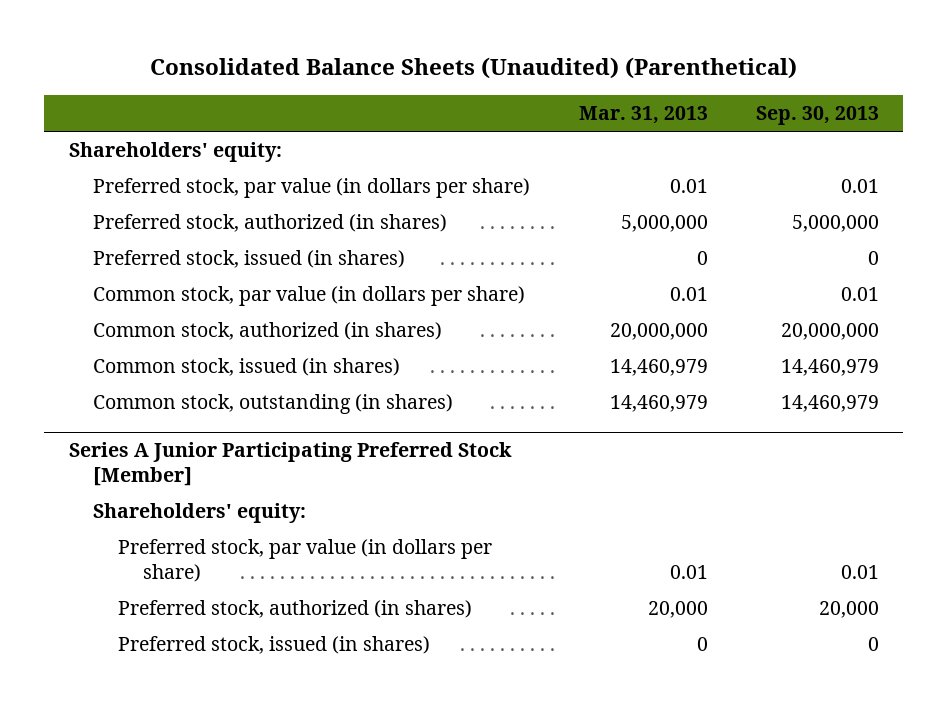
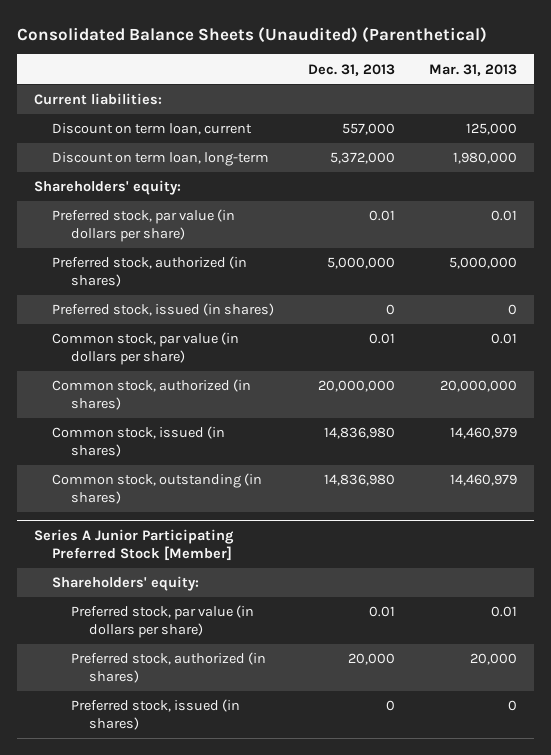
- | Mar. 31, 2013 | Sep. 30, 2013
+ | Dec. 31, 2013 | Mar. 31, 2013
+ Current liabilities:
+ Discount on term loan, current | 557,000 | 125,000
+ Discount on term loan, long-term | 5,372,000 | 1,980,000

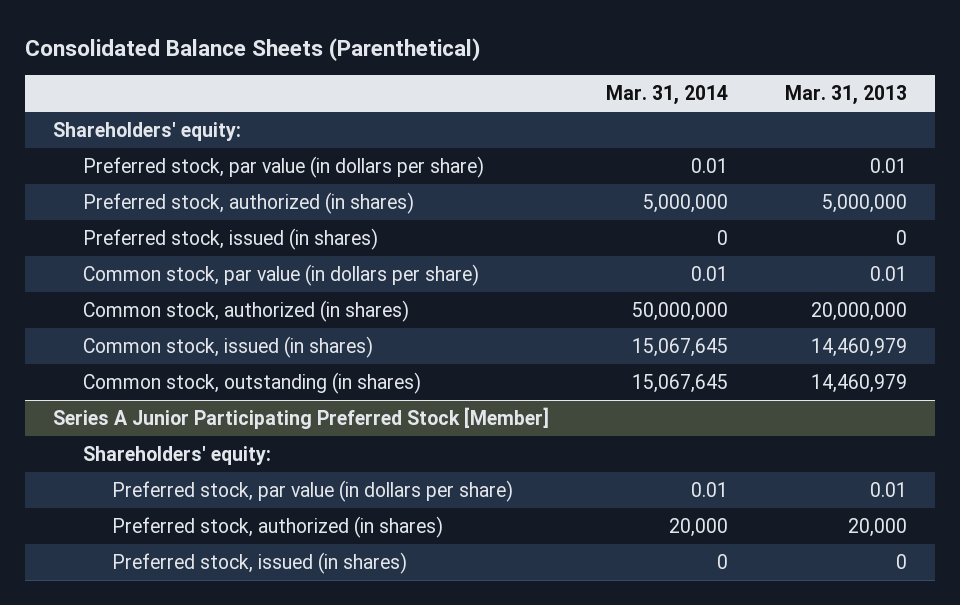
- Consolidated Balance Sheets (Unaudited) (Parenthetical)
+ Consolidated Balance Sheets (Parenthetical)
- | Dec. 31, 2013 | Mar. 31, 2013
+ | Mar. 31, 2014 | Mar. 31, 2013
- Current liabilities:
- Discount on term loan, current | 557,000 | 125,000
- Discount on term loan, long-term | 5,372,000 | 1,980,000

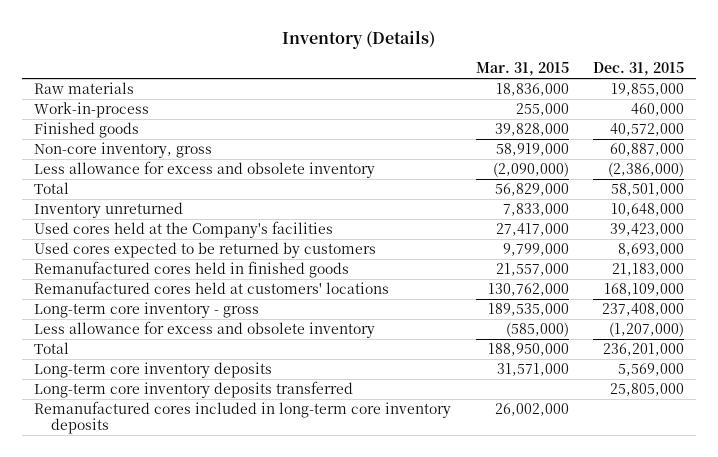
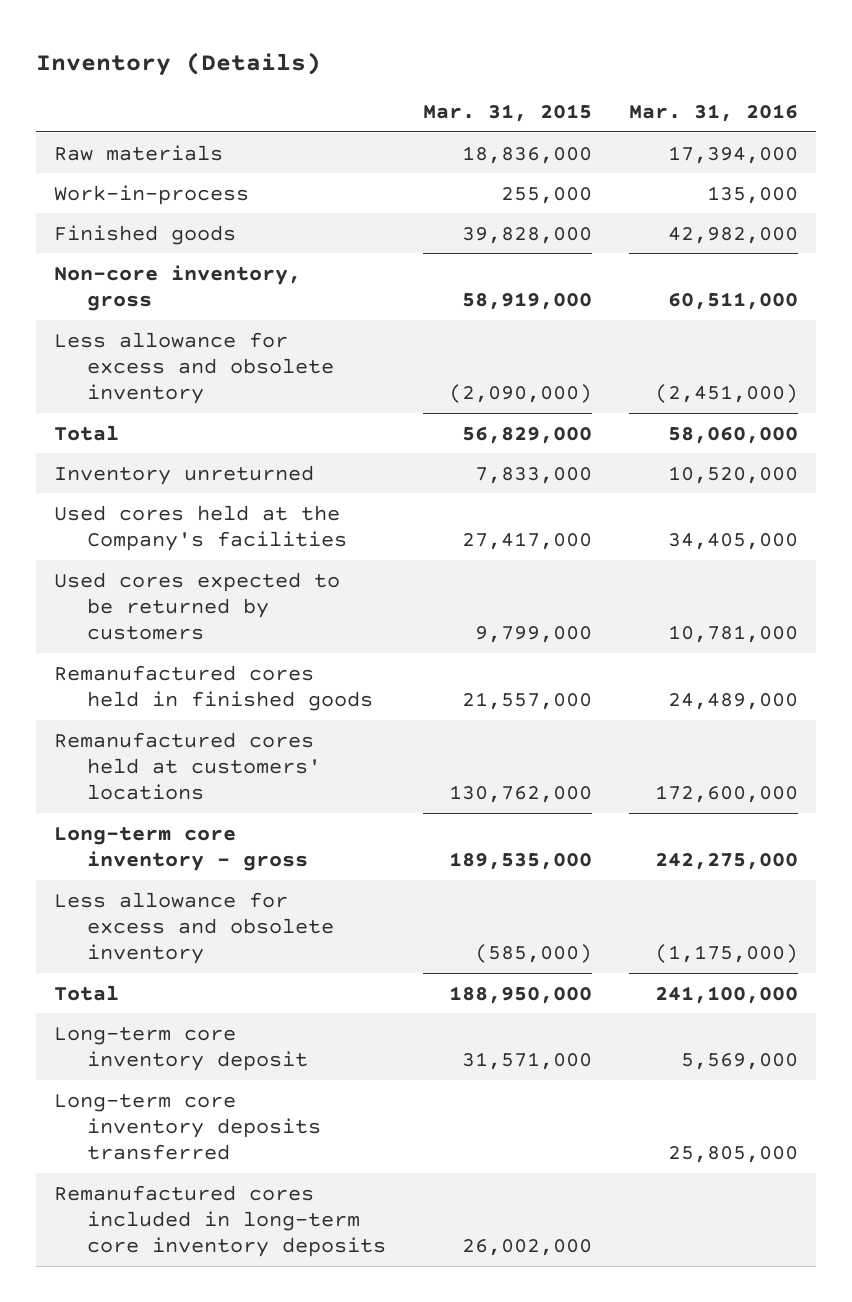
- | Mar. 31, 2015 | Dec. 31, 2015
+ | Mar. 31, 2015 | Mar. 31, 2016
- Long-term core inventory deposits | 31,571,000 | 5,569,000
+ Long-term core inventory deposit | 31,571,000 | 5,569,000

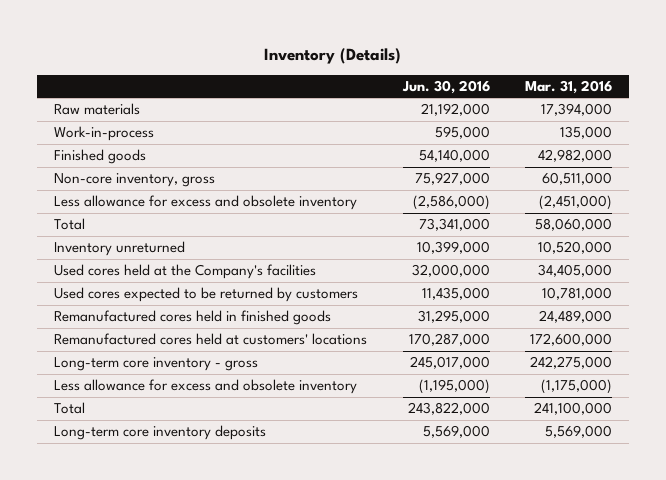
- | Mar. 31, 2015 | Mar. 31, 2016
+ | Jun. 30, 2016 | Mar. 31, 2016
- Long-term core inventory deposit | 31,571,000 | 5,569,000
- Long-term core inventory deposits transferred | | 25,805,000
- Remanufactured cores included in long-term core inventory deposits | 26,002,000 |
+ Long-term core inventory deposits | 5,569,000 | 5,569,000

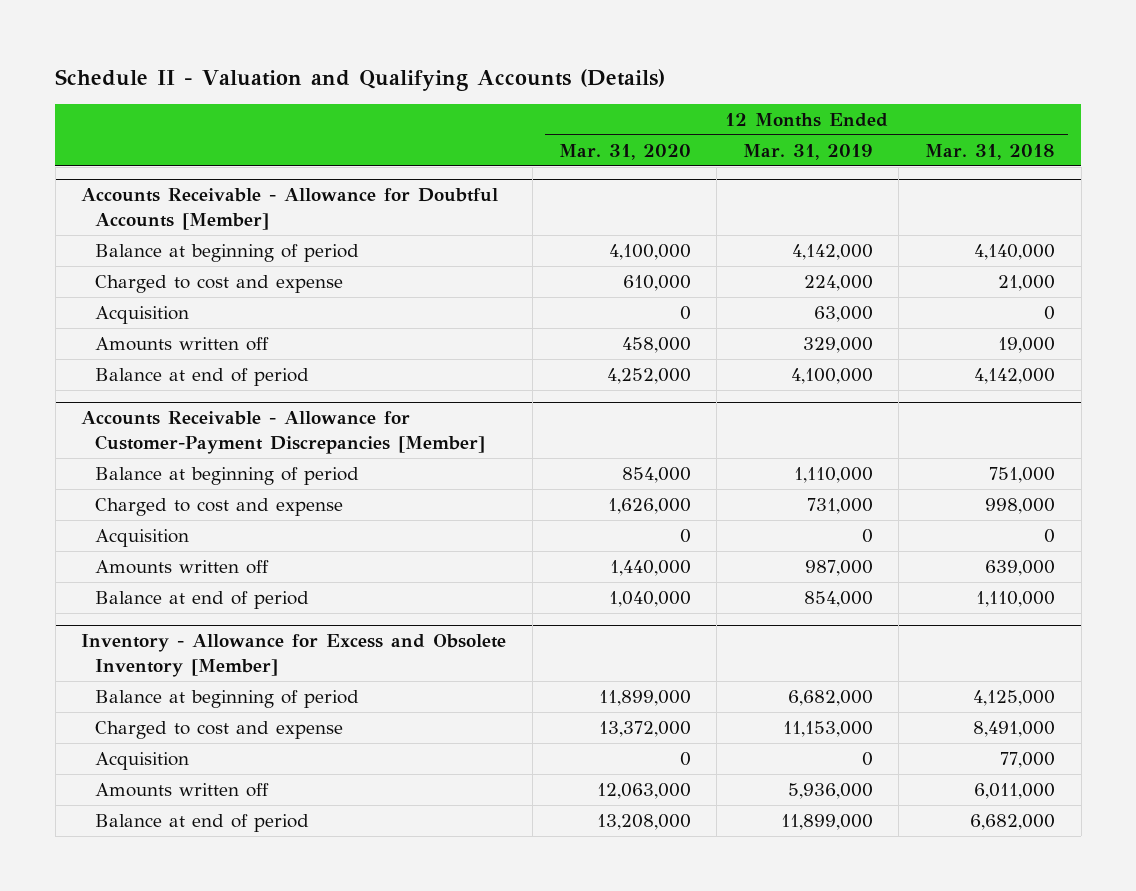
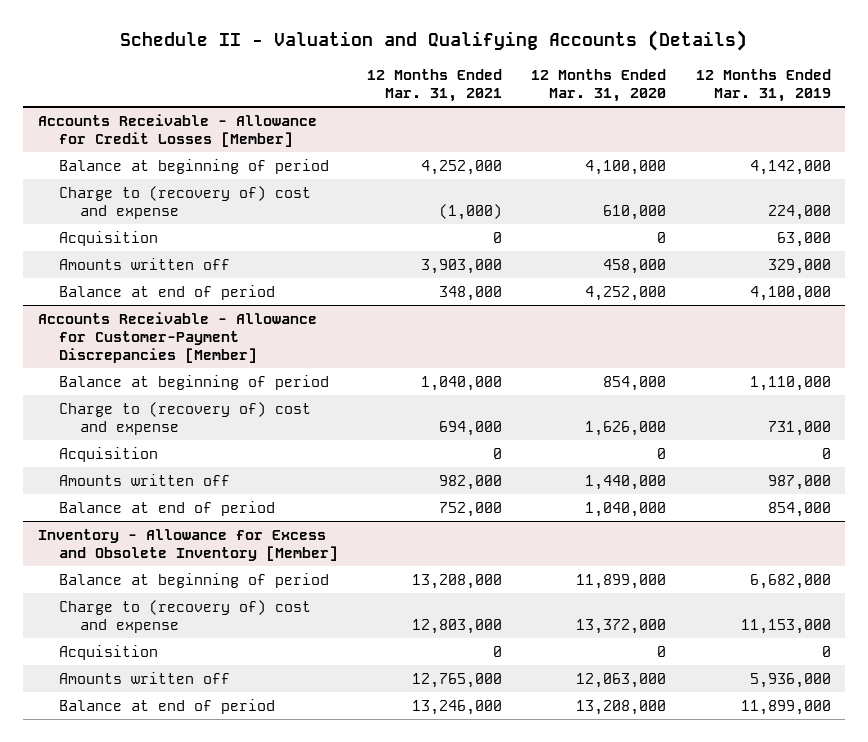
- | 12 Months Ended Mar. 31, 2020 | 12 Months Ended Mar. 31, 2019 | 12 Months Ended Mar. 31, 2018
+ | 12 Months Ended Mar. 31, 2021 | 12 Months Ended Mar. 31, 2020 | 12 Months Ended Mar. 31, 2019
- Accounts Receivable - Allowance for Doubtful Accounts [Member]
+ Accounts Receivable - Allowance for Credit Losses [Member]
- Charged to cost and expense | 610,000 | 224,000 | 21,000
+ Charge to (recovery of) cost and expense | (1,000) | 610,000 | 224,000
@ Accounts Receivable - Allowance for Customer-Payment Discrepancies [Member]
- Charged to cost and expense | 1,626,000 | 731,000 | 998,000
+ Charge to (recovery of) cost and expense | 694,000 | 1,626,000 | 731,000
@ Inventory - Allowance for Excess and Obsolete Inventory [Member]
- Charged to cost and expense | 13,372,000 | 11,153,000 | 8,491,000
+ Charge to (recovery of) cost and expense | 12,803,000 | 13,372,000 | 11,153,000

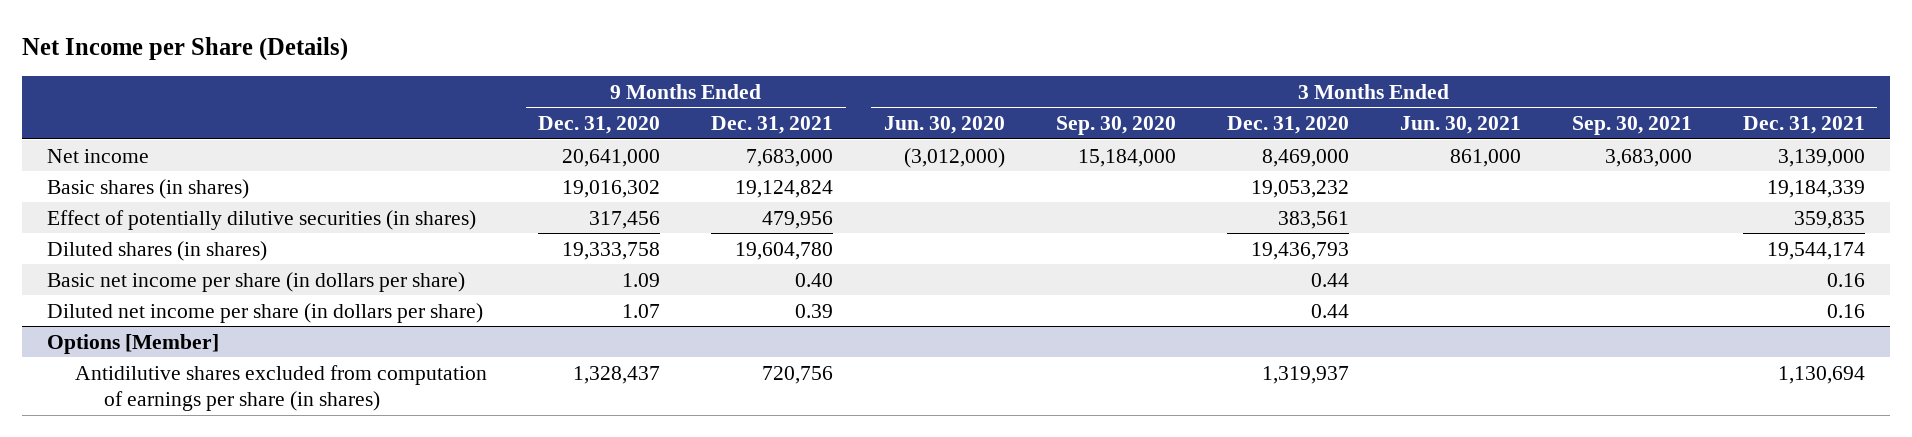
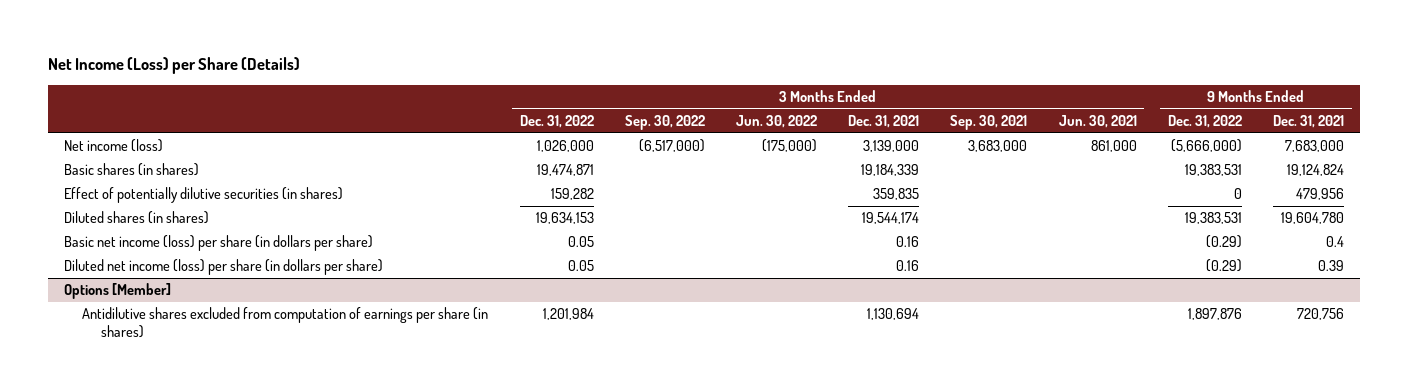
- Net Income per Share (Details)
+ Net Income (Loss) per Share (Details)
- | 9 Months Ended Dec. 31, 2020 | 9 Months Ended Dec. 31, 2021 | 3 Months Ended Jun. 30, 2020 | 3 Months Ended Sep. 30, 2020 | 3 Months Ended Dec. 31, 2020 | 3 Months Ended Jun. 30, 2021 | 3 Months Ended Sep. 30, 2021 | 3 Months Ended Dec. 31, 2021
+ | 3 Months Ended Dec. 31, 2022 | 3 Months Ended Sep. 30, 2022 | 3 Months Ended Jun. 30, 2022 | 3 Months Ended Dec. 31, 2021 | 3 Months Ended Sep. 30, 2021 | 3 Months Ended Jun. 30, 2021 | 9 Months Ended Dec. 31, 2022 | 9 Months Ended Dec. 31, 2021
- Net income | 20,641,000 | 7,683,000 | (3,012,000) | 15,184,000 | 8,469,000 | 861,000 | 3,683,000 | 3,139,000
+ Net income (loss) | 1,026,000 | (6,517,000) | (175,000) | 3,139,000 | 3,683,000 | 861,000 | (5,666,000) | 7,683,000
- Basic net income per share (in dollars per share) | 1.09 | 0.40 | | | 0.44 | | | 0.16
- Diluted net income per share (in dollars per share) | 1.07 | 0.39 | | | 0.44 | | | 0.16
+ Basic net income (loss) per share (in dollars per share) | 0.05 | | | 0.16 | | | (0.29) | 0.4
+ Diluted net income (loss) per share (in dollars per share) | 0.05 | | | 0.16 | | | (0.29) | 0.39

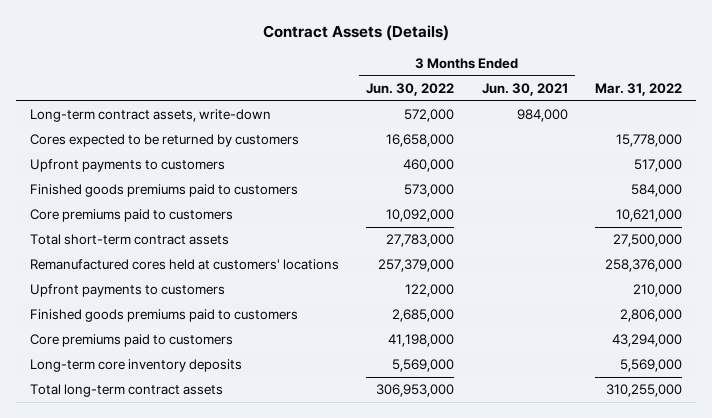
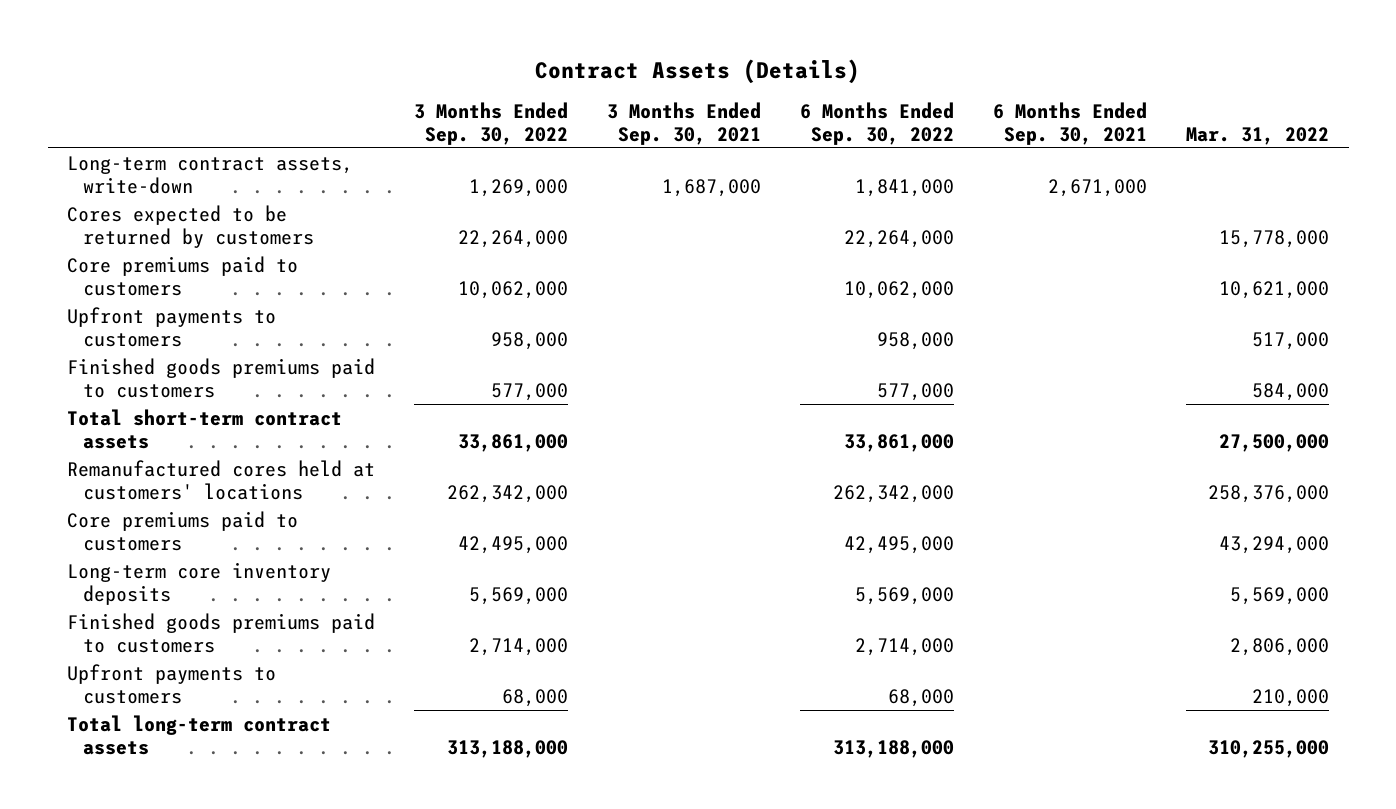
- | 3 Months Ended Jun. 30, 2022 | 3 Months Ended Jun. 30, 2021 | Mar. 31, 2022
+ | 3 Months Ended Sep. 30, 2022 | 3 Months Ended Sep. 30, 2021 | 6 Months Ended Sep. 30, 2022 | 6 Months Ended Sep. 30, 2021 | Mar. 31, 2022
moved up: Core premiums paid to customers | 10,062,000 | | 10,062,000 | | 10,621,000
moved down: Finished goods premiums paid to customers | 2,714,000 | | 2,714,000 | | 2,806,000
moved down: Upfront payments to customers | 68,000 | | 68,000 | | 210,000

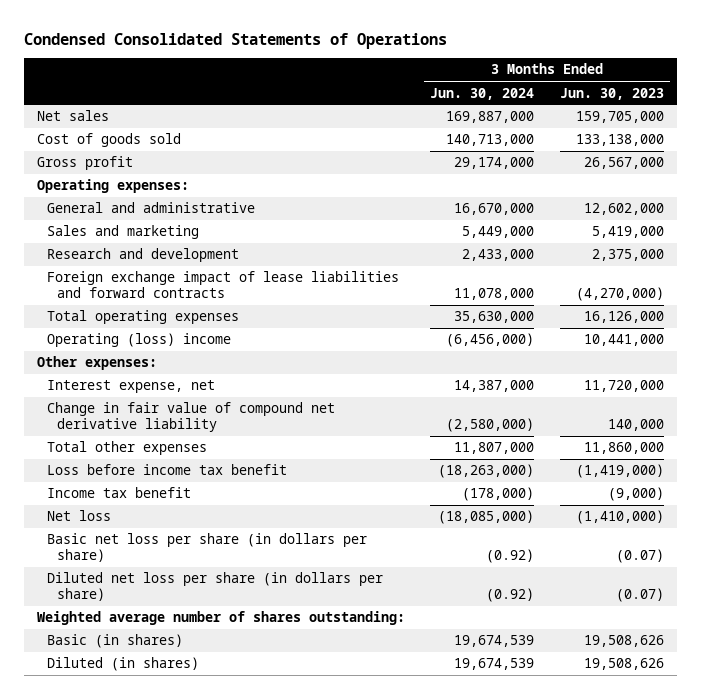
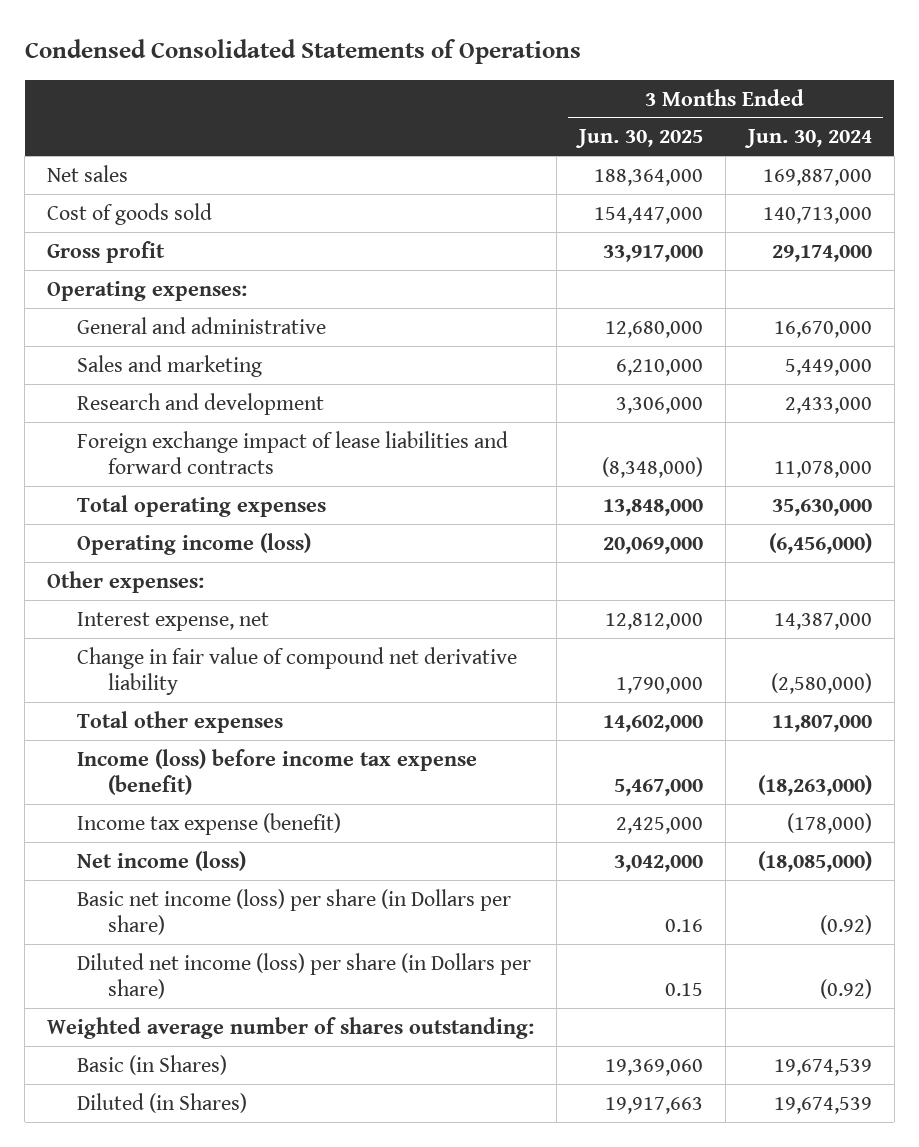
- | 3 Months Ended Jun. 30, 2024 | 3 Months Ended Jun. 30, 2023
+ | 3 Months Ended Jun. 30, 2025 | 3 Months Ended Jun. 30, 2024
- Operating (loss) income | (6,456,000) | 10,441,000
+ Operating income (loss) | 20,069,000 | (6,456,000)
- Loss before income tax benefit | (18,263,000) | (1,419,000)
- Income tax benefit | (178,000) | (9,000)
- Net loss | (18,085,000) | (1,410,000)
- Basic net loss per share (in dollars per share) | (0.92) | (0.07)
- Diluted net loss per share (in dollars per share) | (0.92) | (0.07)
+ Income (loss) before income tax expense (benefit) | 5,467,000 | (18,263,000)
+ Income tax expense (benefit) | 2,425,000 | (178,000)
+ Net income (loss) | 3,042,000 | (18,085,000)
+ Basic net income (loss) per share (in Dollars per share) | 0.16 | (0.92)
+ Diluted net income (loss) per share (in Dollars per share) | 0.15 | (0.92)
- Basic (in shares) | 19,674,539 | 19,508,626
- Diluted (in shares) | 19,674,539 | 19,508,626
+ Basic (in Shares) | 19,369,060 | 19,674,539
+ Diluted (in Shares) | 19,917,663 | 19,674,539

